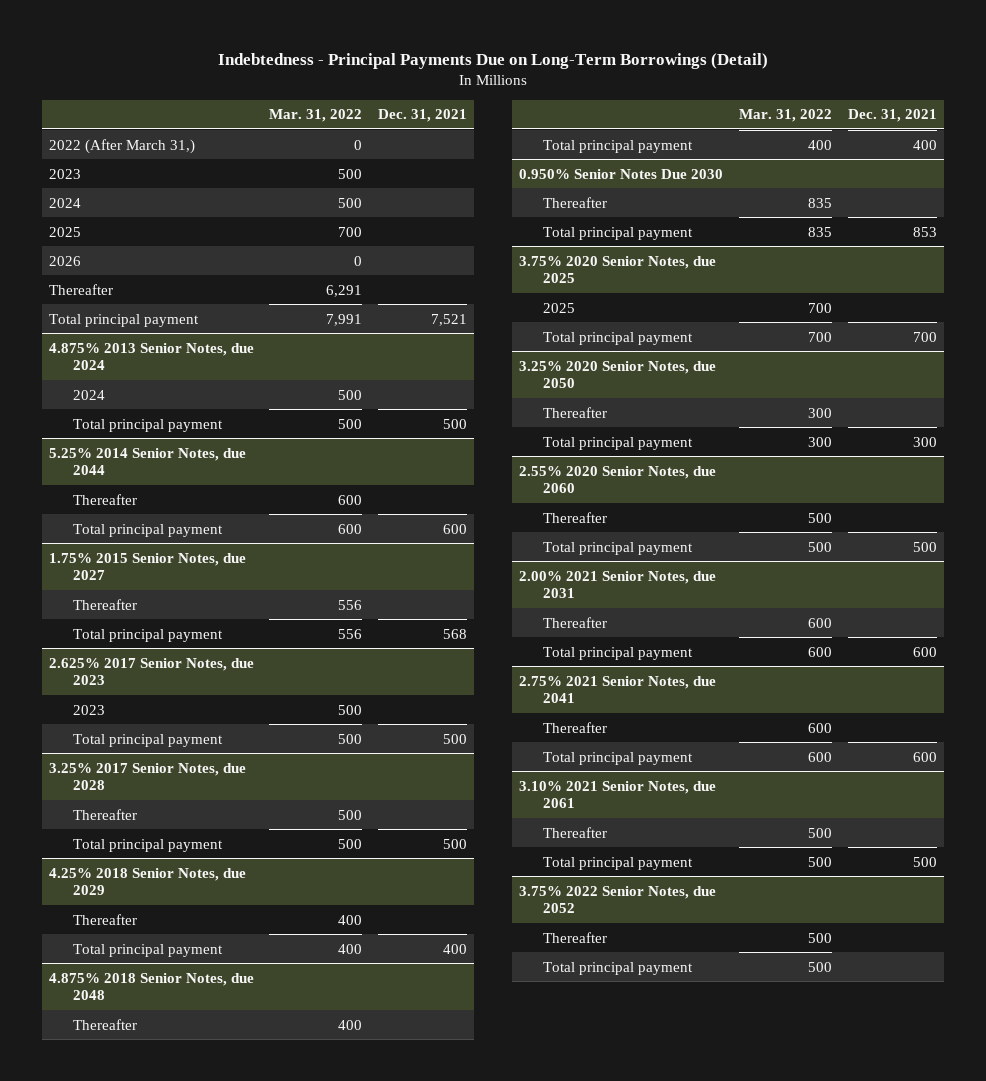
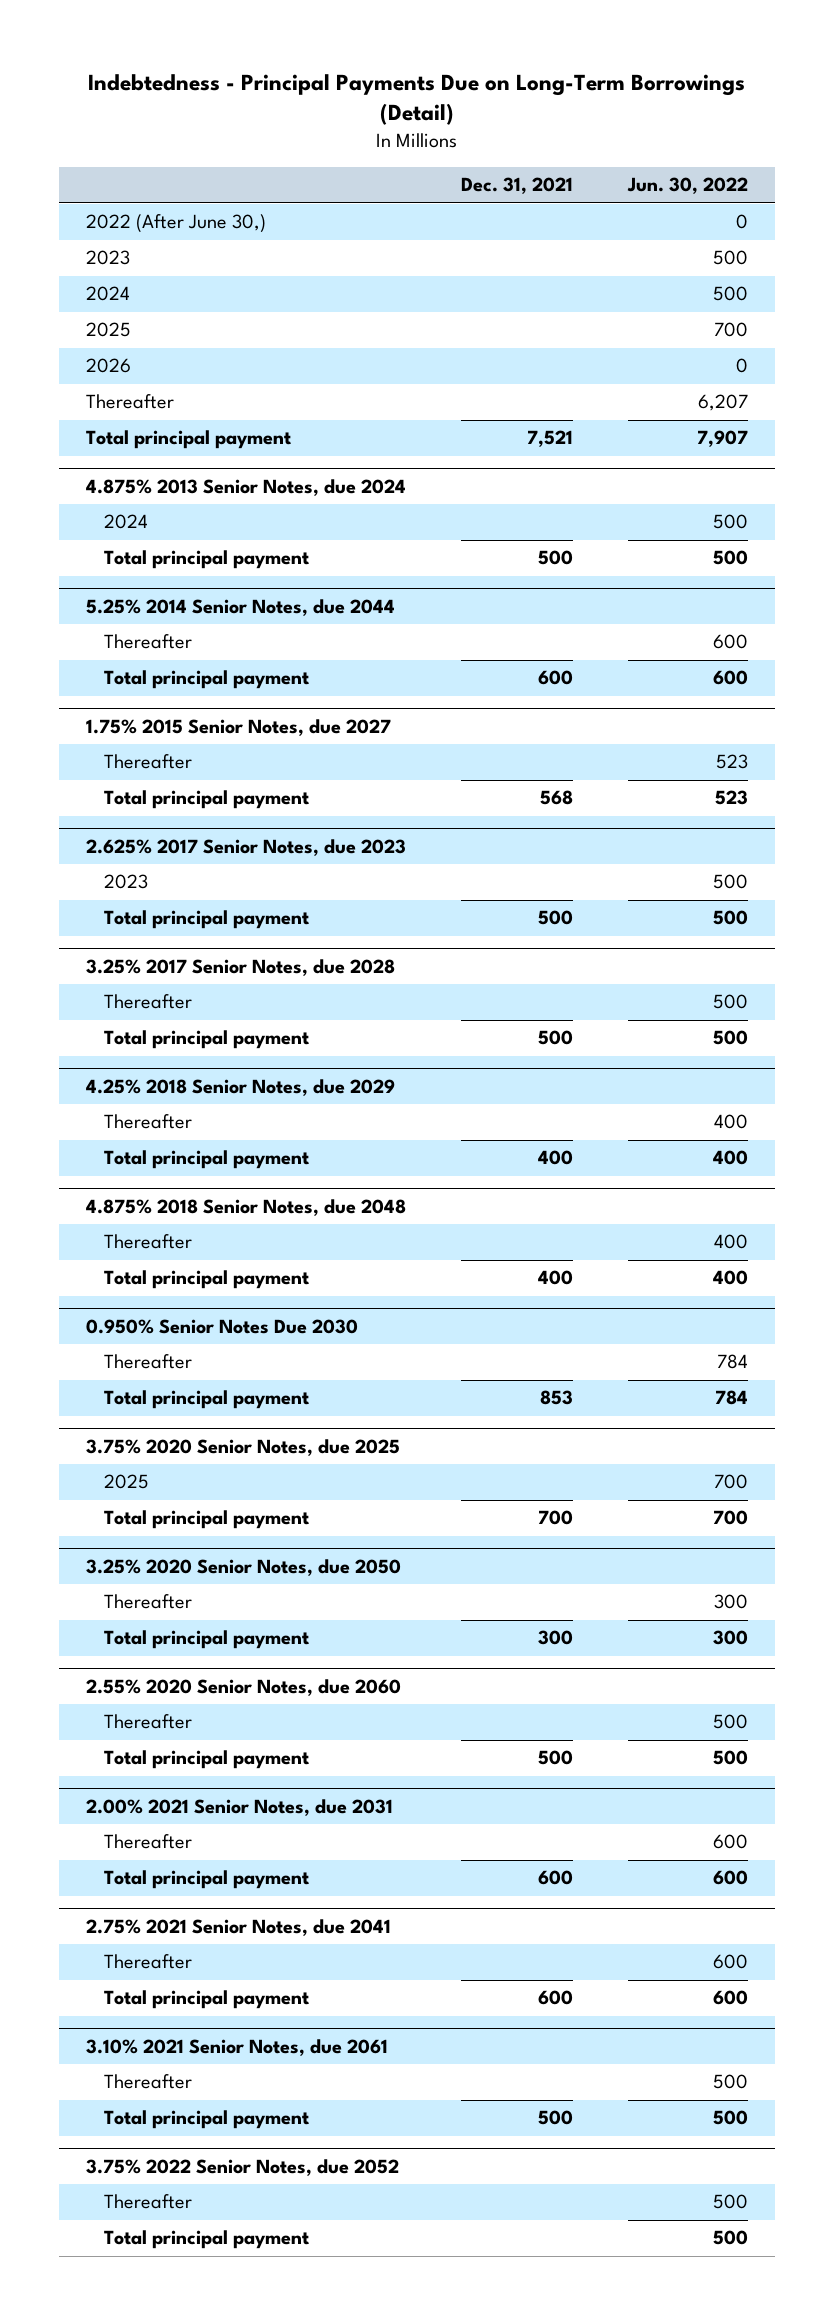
- | Mar. 31, 2022 | Dec. 31, 2021
+ | Dec. 31, 2021 | Jun. 30, 2022
- 2022 (After March 31,) | 0 |
+ 2022 (After June 30,) | | 0

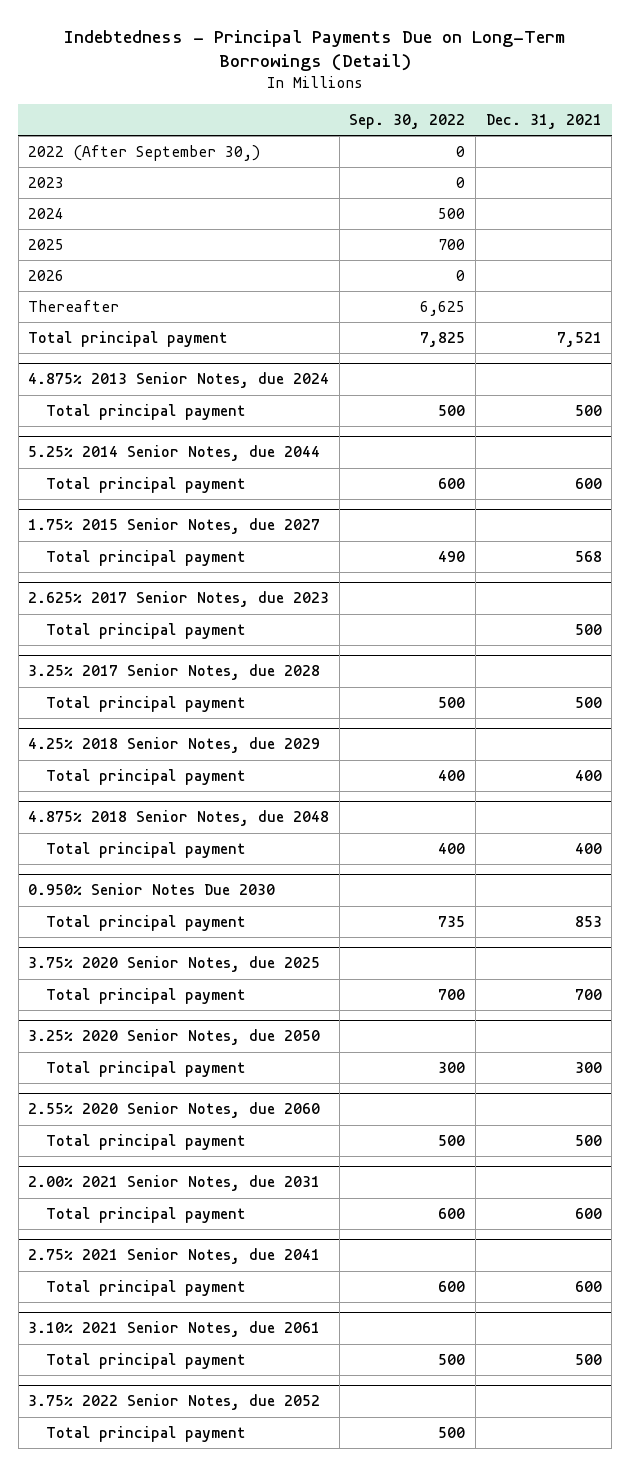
- | Dec. 31, 2021 | Jun. 30, 2022
+ | Sep. 30, 2022 | Dec. 31, 2021
- 2022 (After June 30,) | | 0
+ 2022 (After September 30,) | 0 |
@ 4.875% 2013 Senior Notes, due 2024
- 2024 | | 500
@ 5.25% 2014 Senior Notes, due 2044
- Thereafter | | 600
@ 1.75% 2015 Senior Notes, due 2027
- Thereafter | | 523
@ 2.625% 2017 Senior Notes, due 2023
- 2023 | | 500
@ 3.25% 2017 Senior Notes, due 2028
- Thereafter | | 500
@ 4.25% 2018 Senior Notes, due 2029
- Thereafter | | 400
@ 4.875% 2018 Senior Notes, due 2048
- Thereafter | | 400
@ 0.950% Senior Notes Due 2030
- Thereafter | | 784
@ 3.75% 2020 Senior Notes, due 2025
- 2025 | | 700
@ 3.25% 2020 Senior Notes, due 2050
- Thereafter | | 300
@ 2.55% 2020 Senior Notes, due 2060
- Thereafter | | 500
@ 2.00% 2021 Senior Notes, due 2031
- Thereafter | | 600
@ 2.75% 2021 Senior Notes, due 2041
- Thereafter | | 600
@ 3.10% 2021 Senior Notes, due 2061
- Thereafter | | 500
@ 3.75% 2022 Senior Notes, due 2052
- Thereafter | | 500

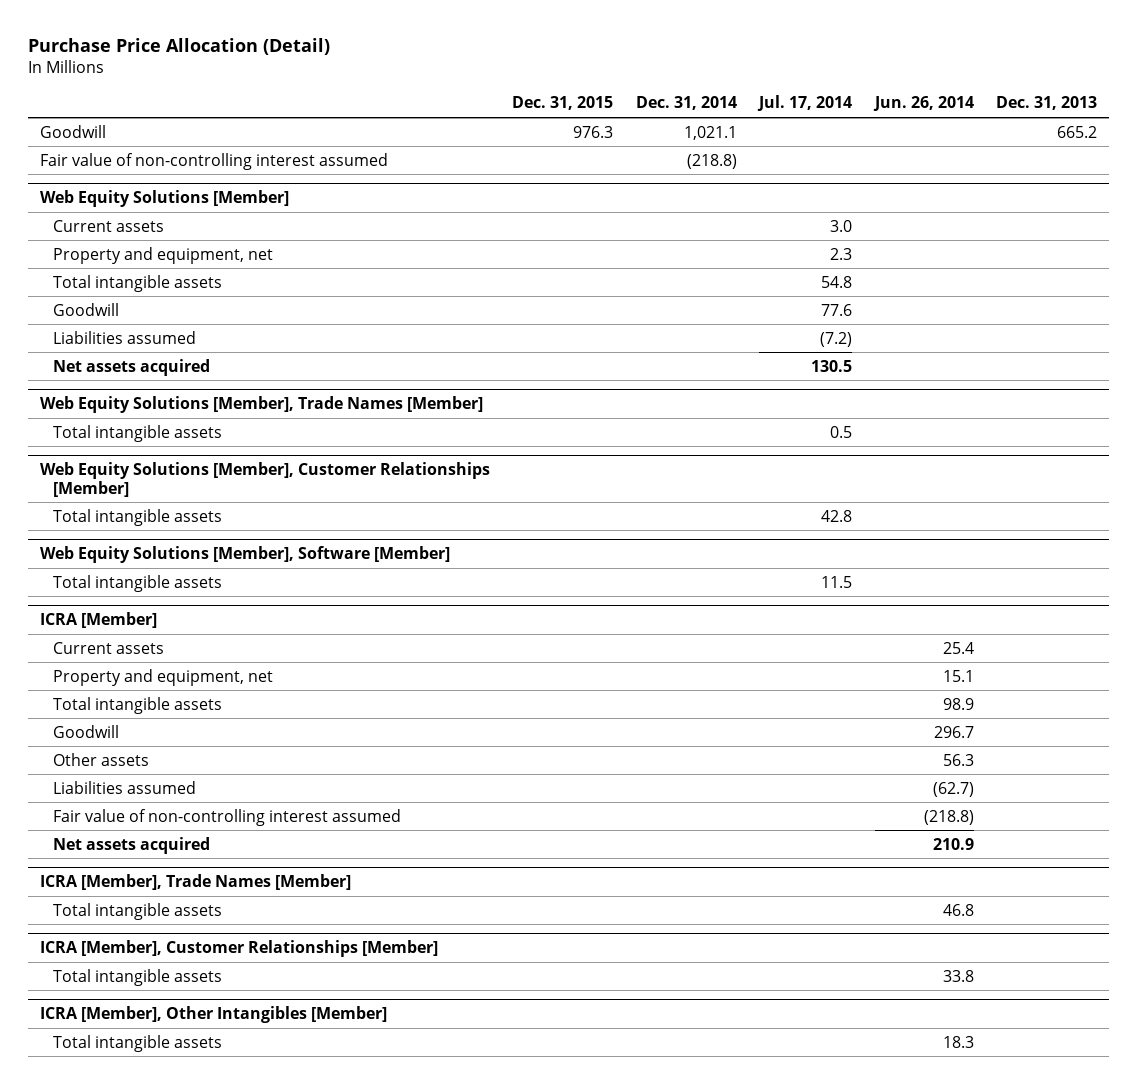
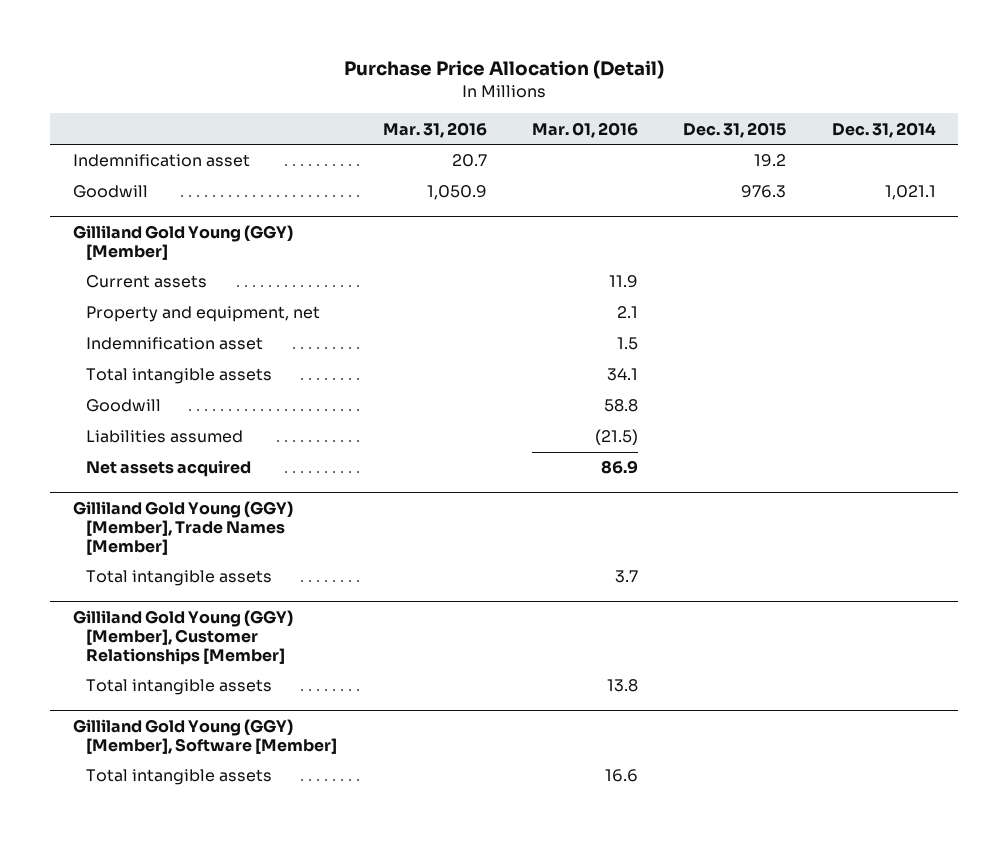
- | Dec. 31, 2015 | Dec. 31, 2014 | Jul. 17, 2014 | Jun. 26, 2014 | Dec. 31, 2013
+ | Mar. 31, 2016 | Mar. 01, 2016 | Dec. 31, 2015 | Dec. 31, 2014
+ Indemnification asset | 20.7 | | 19.2 |
- Fair value of non-controlling interest assumed | | (218.8) | | |
- Web Equity Solutions [Member]
- Current assets | | | 3.0 | |
- Property and equipment, net | | | 2.3 | |
- Total intangible assets | | | 54.8 | |
- Goodwill | | | 77.6 | |
- Liabilities assumed | | | (7.2) | |
- Net assets acquired | | | 130.5 | |
- Web Equity Solutions [Member], Trade Names [Member]
- Total intangible assets | | | 0.5 | |
- Web Equity Solutions [Member], Customer Relationships [Member]
- Total intangible assets | | | 42.8 | |
- Web Equity Solutions [Member], Software [Member]
- Total intangible assets | | | 11.5 | |
- ICRA [Member]
- Current assets | | | | 25.4 |
- Property and equipment, net | | | | 15.1 |
- Total intangible assets | | | | 98.9 |
- Goodwill | | | | 296.7 |
- Other assets | | | | 56.3 |
- Liabilities assumed | | | | (62.7) |
- Fair value of non-controlling interest assumed | | | | (218.8) |
- Net assets acquired | | | | 210.9 |
- ICRA [Member], Trade Names [Member]
- Total intangible assets | | | | 46.8 |
- ICRA [Member], Customer Relationships [Member]
- Total intangible assets | | | | 33.8 |
- ICRA [Member], Other Intangibles [Member]
- Total intangible assets | | | | 18.3 |
+ Gilliland Gold Young (GGY) [Member]
+ Current assets | | 11.9 | |
+ Property and equipment, net | | 2.1 | |
+ Indemnification asset | | 1.5 | |
+ Total intangible assets | | 34.1 | |
+ Goodwill | | 58.8 | |
+ Liabilities assumed | | (21.5) | |
+ Net assets acquired | | 86.9 | |
+ Gilliland Gold Young (GGY) [Member], Trade Names [Member]
+ Total intangible assets | | 3.7 | |
+ Gilliland Gold Young (GGY) [Member], Customer Relationships [Member]
+ Total intangible assets | | 13.8 | |
+ Gilliland Gold Young (GGY) [Member], Software [Member]
+ Total intangible assets | | 16.6 | |

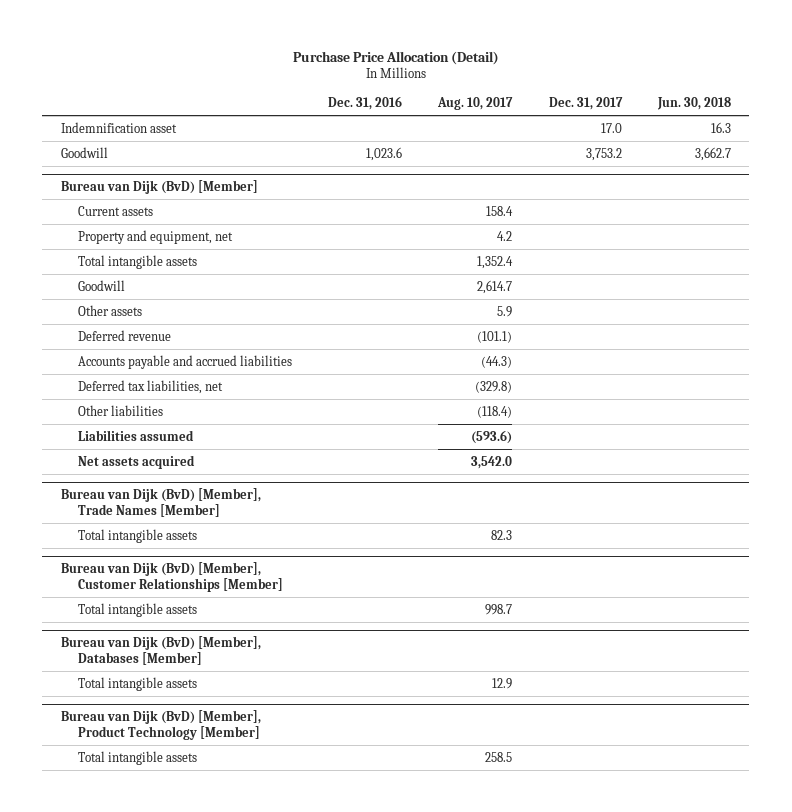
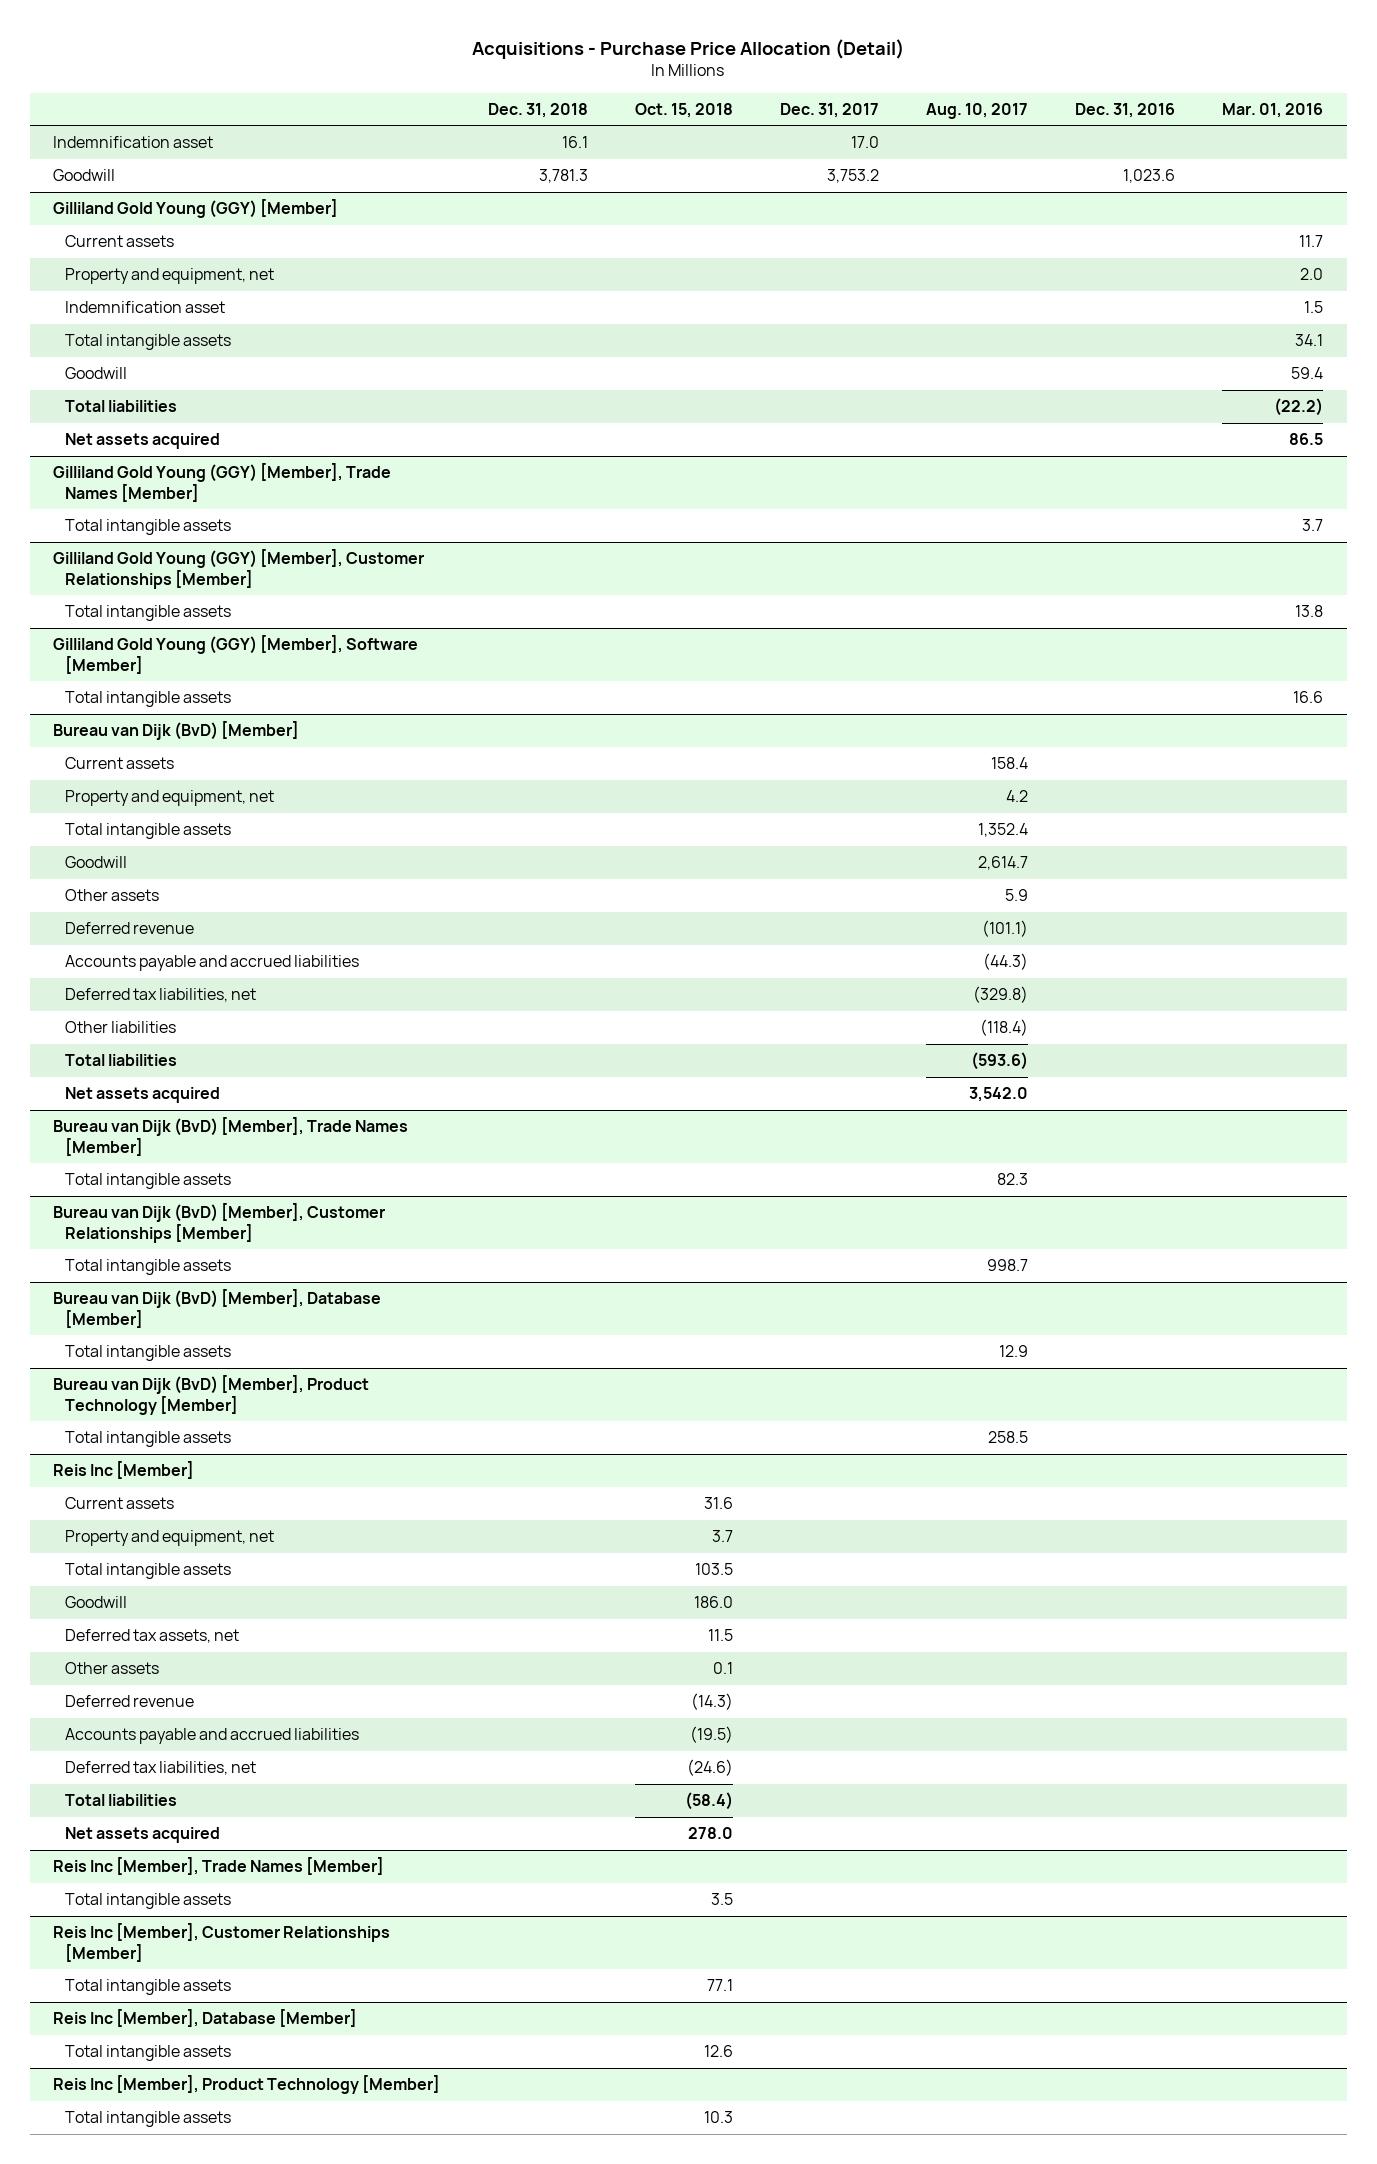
- Purchase Price Allocation (Detail)
+ Acquisitions - Purchase Price Allocation (Detail)
- | Dec. 31, 2016 | Aug. 10, 2017 | Dec. 31, 2017 | Jun. 30, 2018
+ | Dec. 31, 2018 | Oct. 15, 2018 | Dec. 31, 2017 | Aug. 10, 2017 | Dec. 31, 2016 | Mar. 01, 2016
+ Gilliland Gold Young (GGY) [Member]
+ Current assets | | | | | | 11.7
+ Property and equipment, net | | | | | | 2.0
+ Indemnification asset | | | | | | 1.5
+ Total intangible assets | | | | | | 34.1
+ Goodwill | | | | | | 59.4
+ Total liabilities | | | | | | (22.2)
+ Net assets acquired | | | | | | 86.5
+ Gilliland Gold Young (GGY) [Member], Trade Names [Member]
+ Total intangible assets | | | | | | 3.7
+ Gilliland Gold Young (GGY) [Member], Customer Relationships [Member]
+ Total intangible assets | | | | | | 13.8
+ Gilliland Gold Young (GGY) [Member], Software [Member]
+ Total intangible assets | | | | | | 16.6
@ Bureau van Dijk (BvD) [Member]
- Liabilities assumed | | (593.6) | |
+ Total liabilities | | | | (593.6) | |
- Bureau van Dijk (BvD) [Member], Databases [Member]
+ Bureau van Dijk (BvD) [Member], Database [Member]
+ Reis Inc [Member]
+ Current assets | | 31.6 | | | |
+ Property and equipment, net | | 3.7 | | | |
+ Total intangible assets | | 103.5 | | | |
+ Goodwill | | 186.0 | | | |
+ Deferred tax assets, net | | 11.5 | | | |
+ Other assets | | 0.1 | | | |
+ Deferred revenue | | (14.3) | | | |
+ Accounts payable and accrued liabilities | | (19.5) | | | |
+ Deferred tax liabilities, net | | (24.6) | | | |
+ Total liabilities | | (58.4) | | | |
+ Net assets acquired | | 278.0 | | | |
+ Reis Inc [Member], Trade Names [Member]
+ Total intangible assets | | 3.5 | | | |
+ Reis Inc [Member], Customer Relationships [Member]
+ Total intangible assets | | 77.1 | | | |
+ Reis Inc [Member], Database [Member]
+ Total intangible assets | | 12.6 | | | |
+ Reis Inc [Member], Product Technology [Member]
+ Total intangible assets | | 10.3 | | | |

